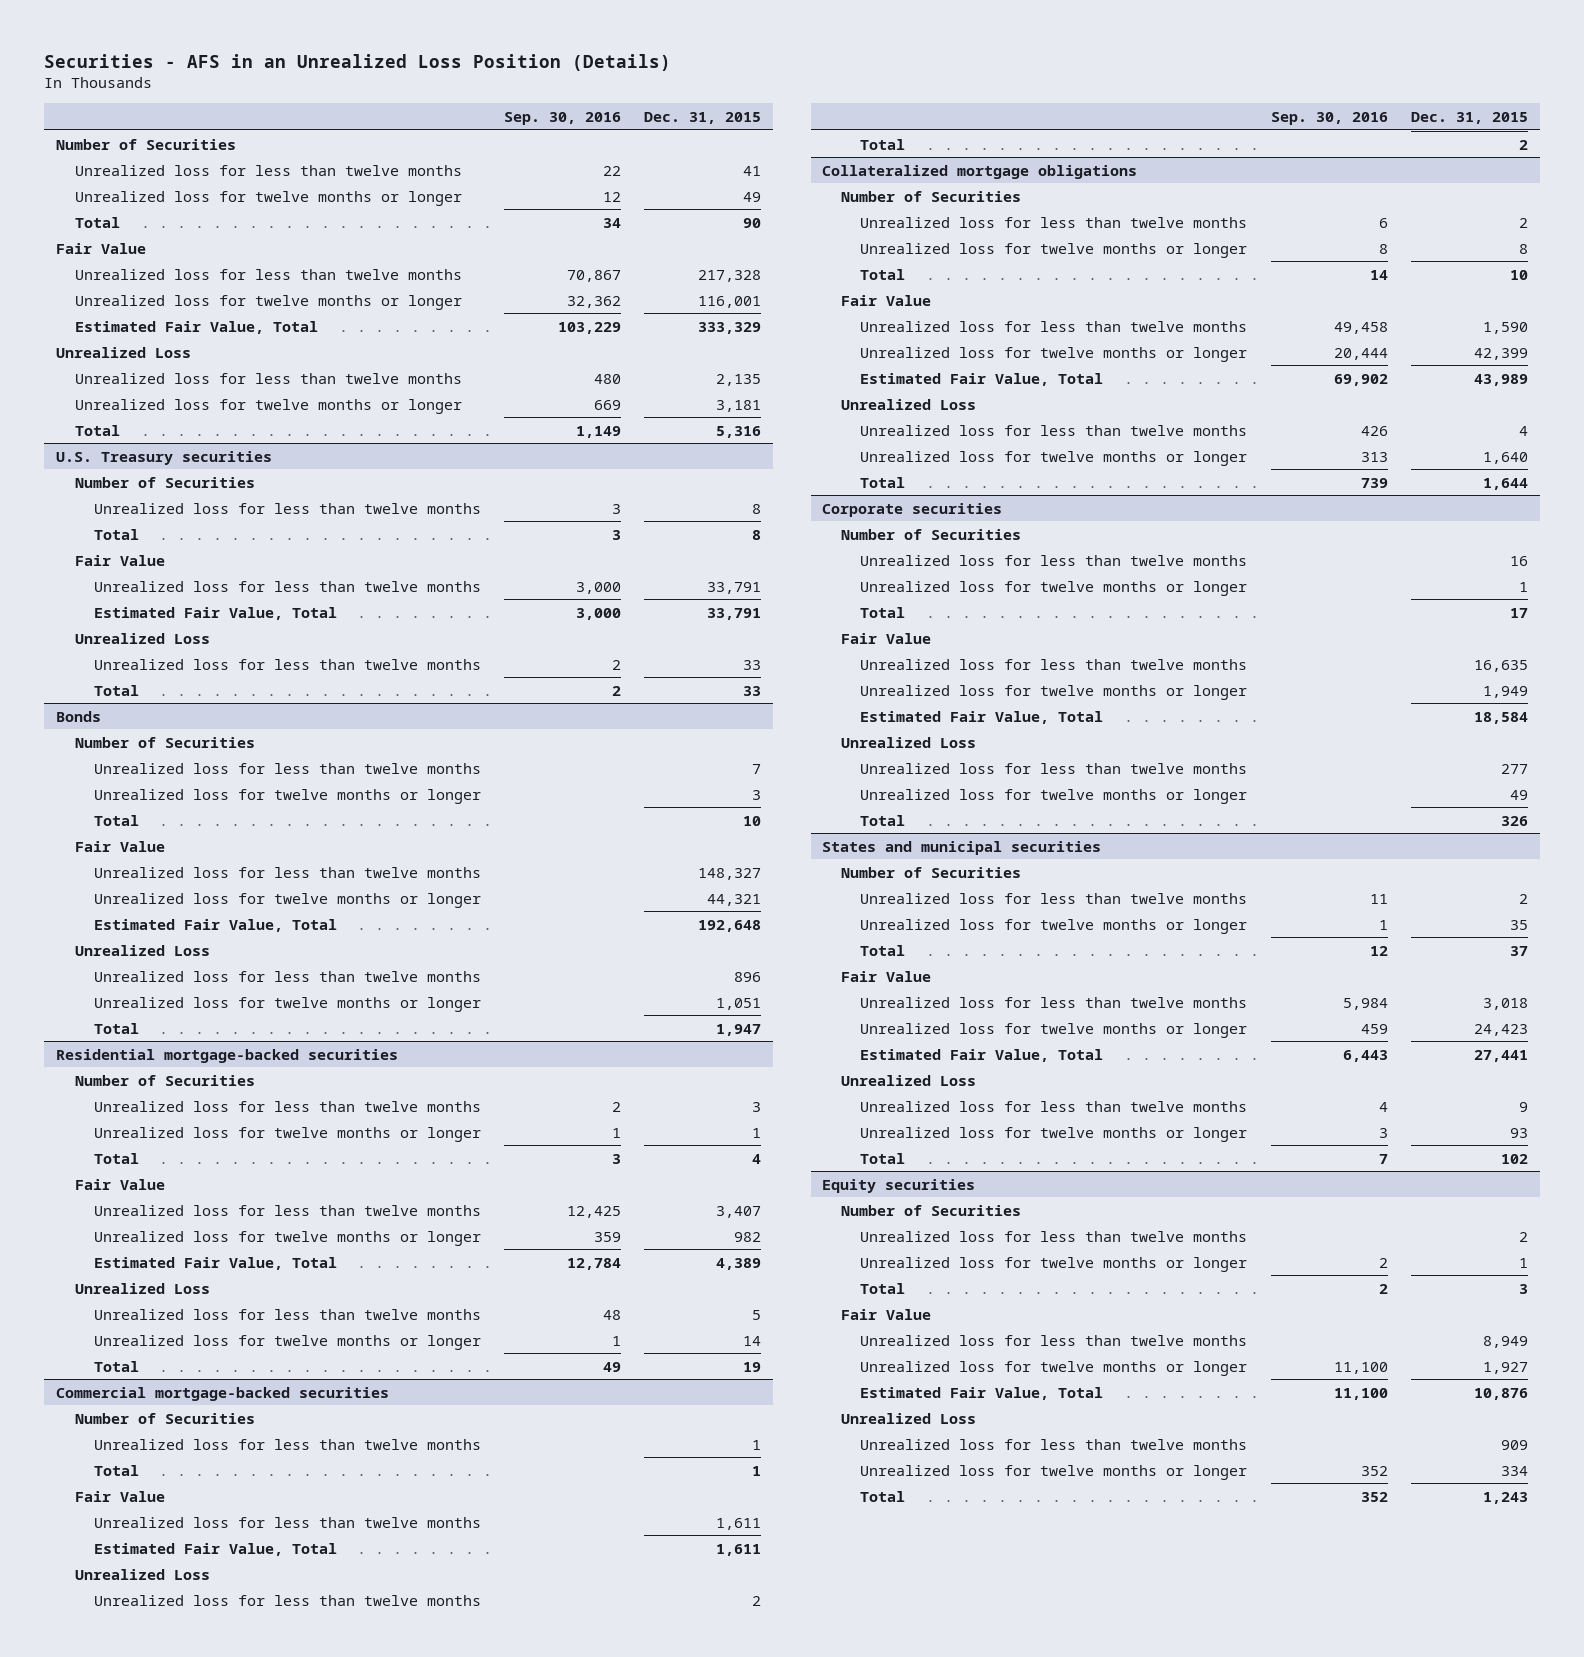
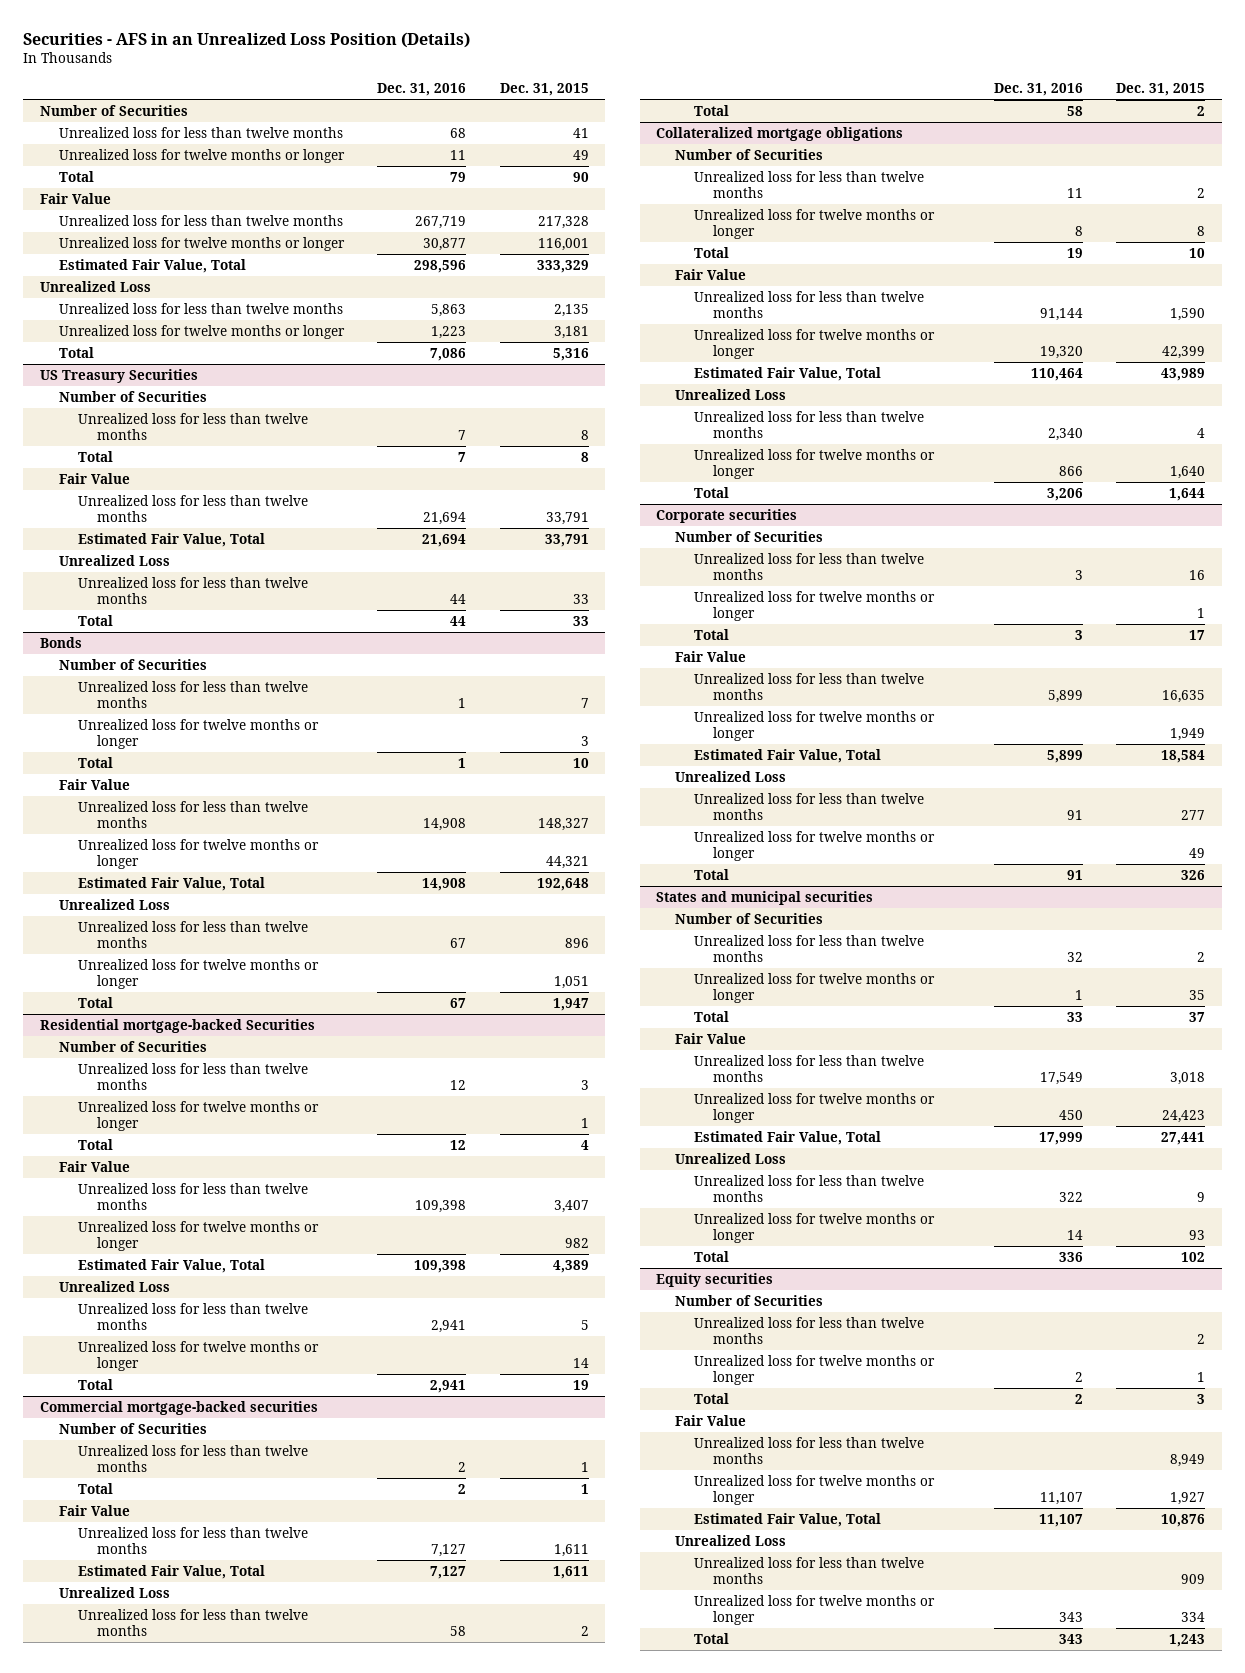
- | Sep. 30, 2016 | Dec. 31, 2015
+ | Dec. 31, 2016 | Dec. 31, 2015
- U.S. Treasury securities
+ US Treasury Securities
- Residential mortgage-backed securities
+ Residential mortgage-backed Securities

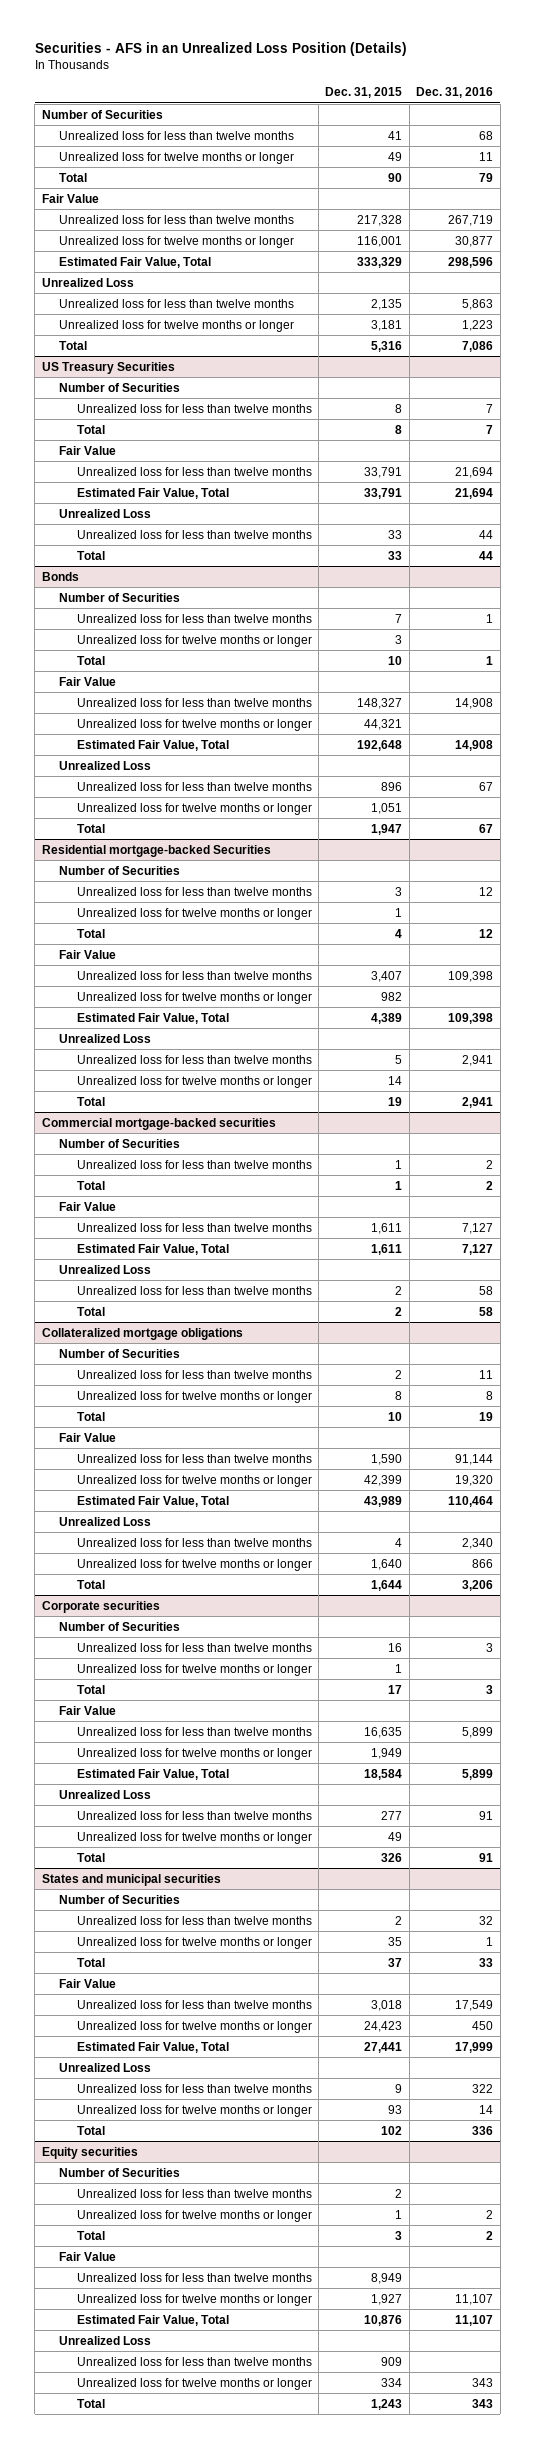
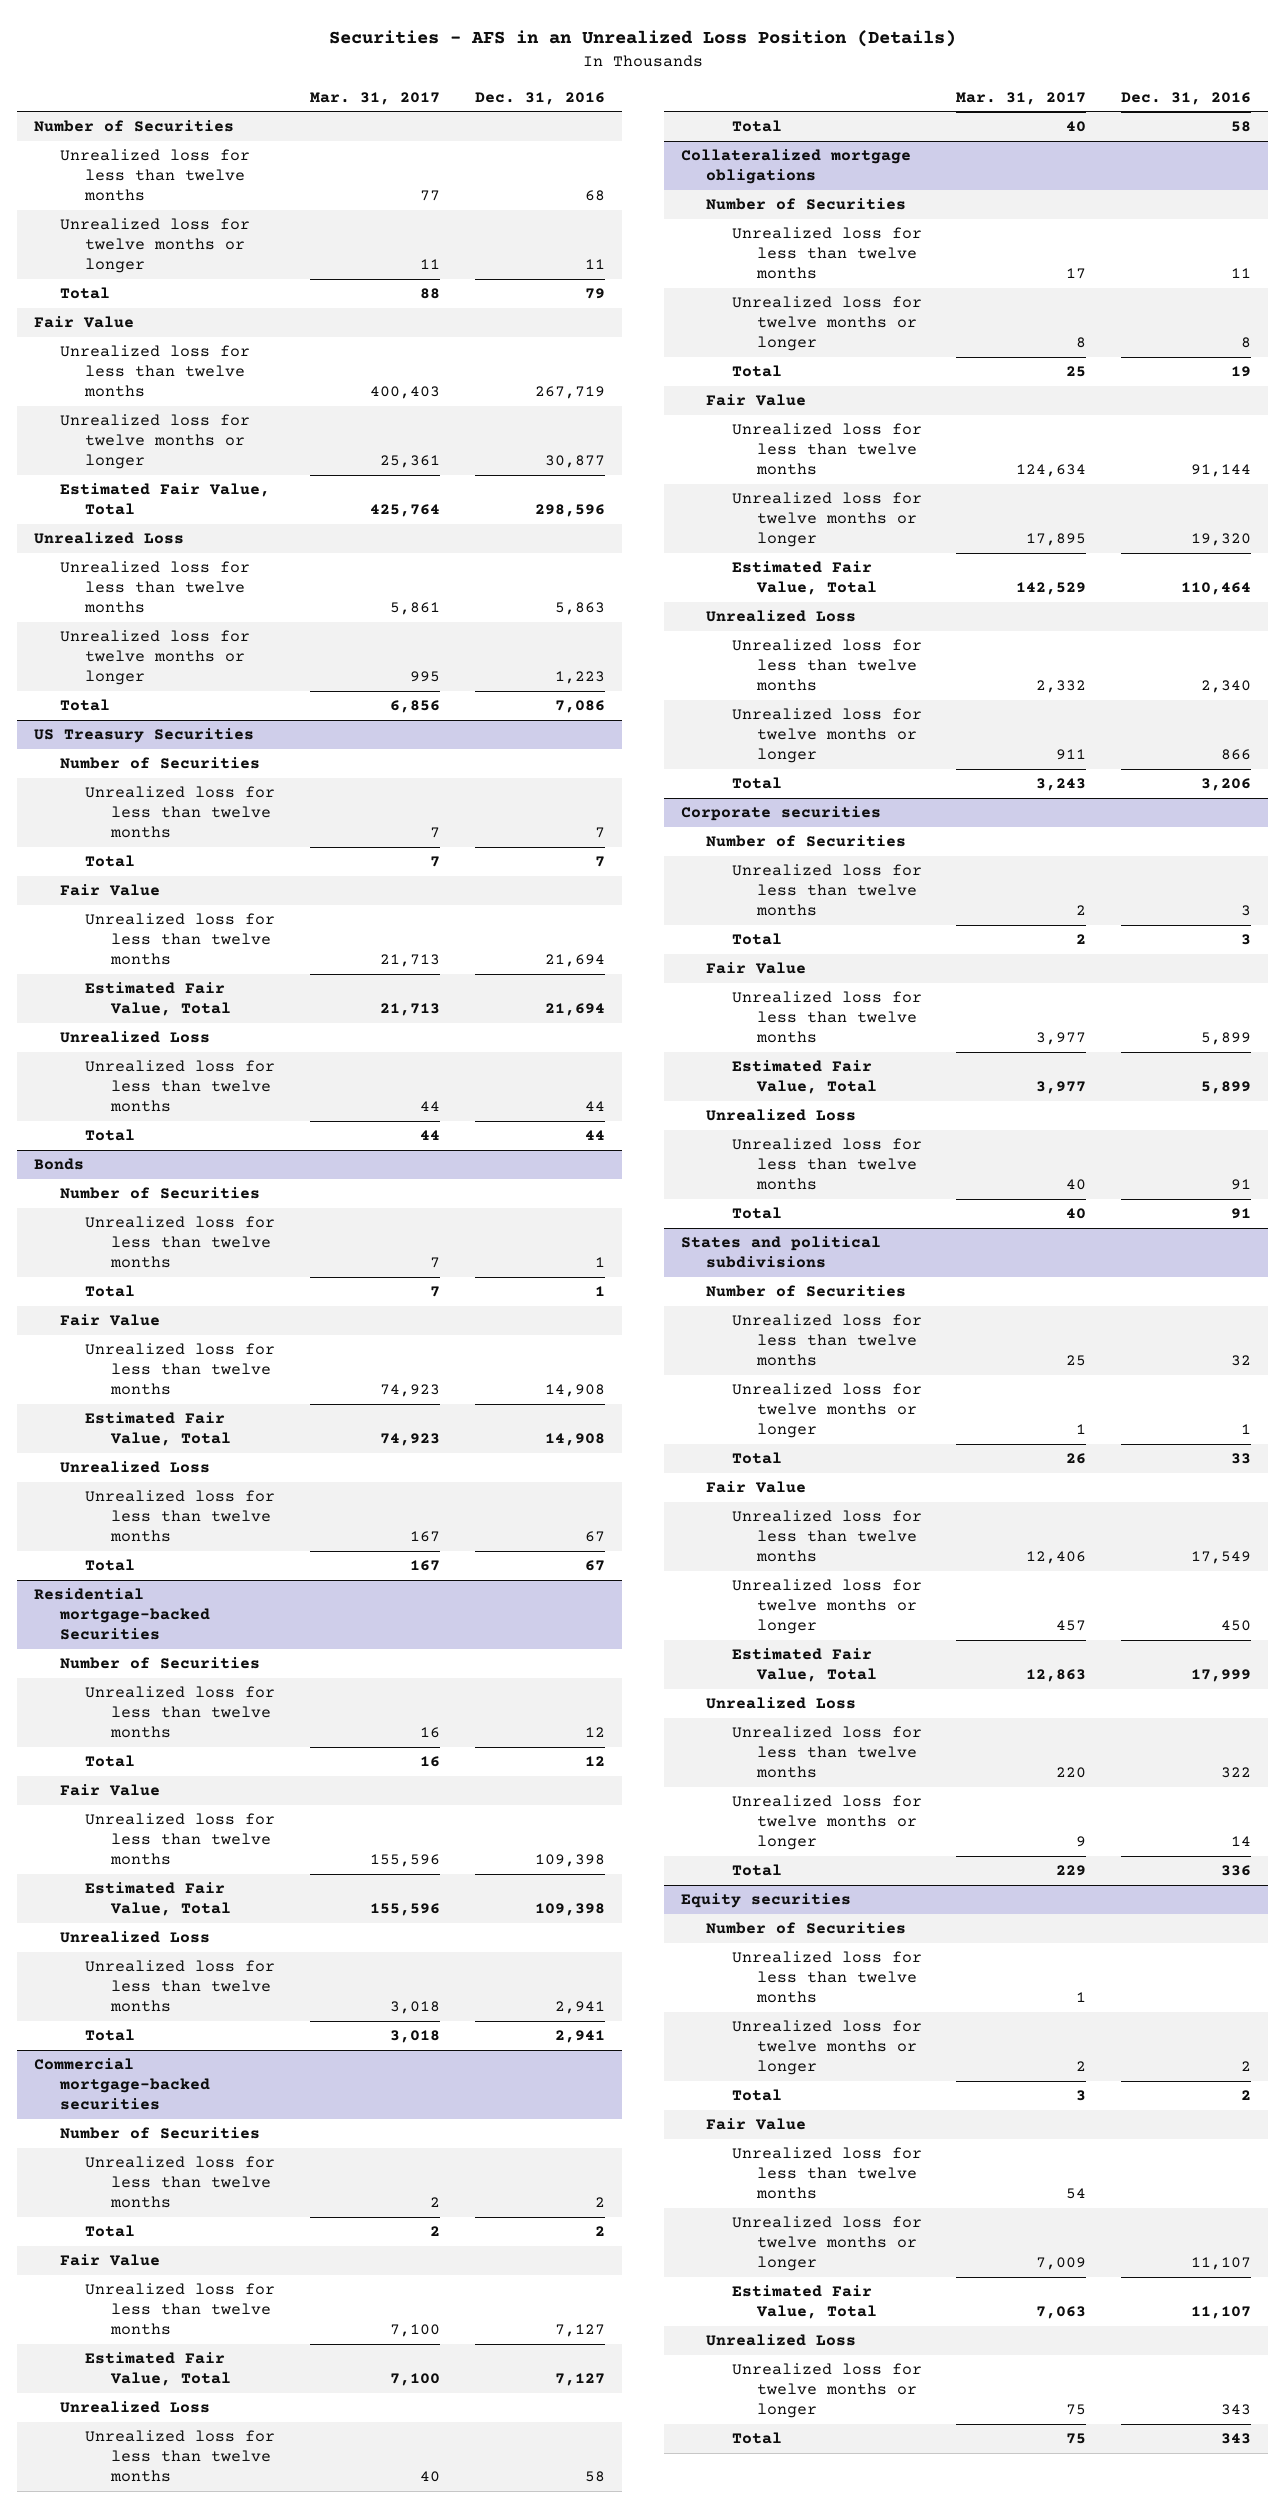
- | Dec. 31, 2015 | Dec. 31, 2016
+ | Mar. 31, 2017 | Dec. 31, 2016
@ Bonds
- Unrealized loss for twelve months or longer | 3 |
- Unrealized loss for twelve months or longer | 44,321 |
- Unrealized loss for twelve months or longer | 1,051 |
@ Residential mortgage-backed Securities
- Unrealized loss for twelve months or longer | 1 |
- Unrealized loss for twelve months or longer | 982 |
- Unrealized loss for twelve months or longer | 14 |
@ Corporate securities
- Unrealized loss for twelve months or longer | 1 |
- Unrealized loss for twelve months or longer | 1,949 |
- Unrealized loss for twelve months or longer | 49 |
- States and municipal securities
+ States and political subdivisions
@ Equity securities
- Unrealized loss for less than twelve months | 909 |

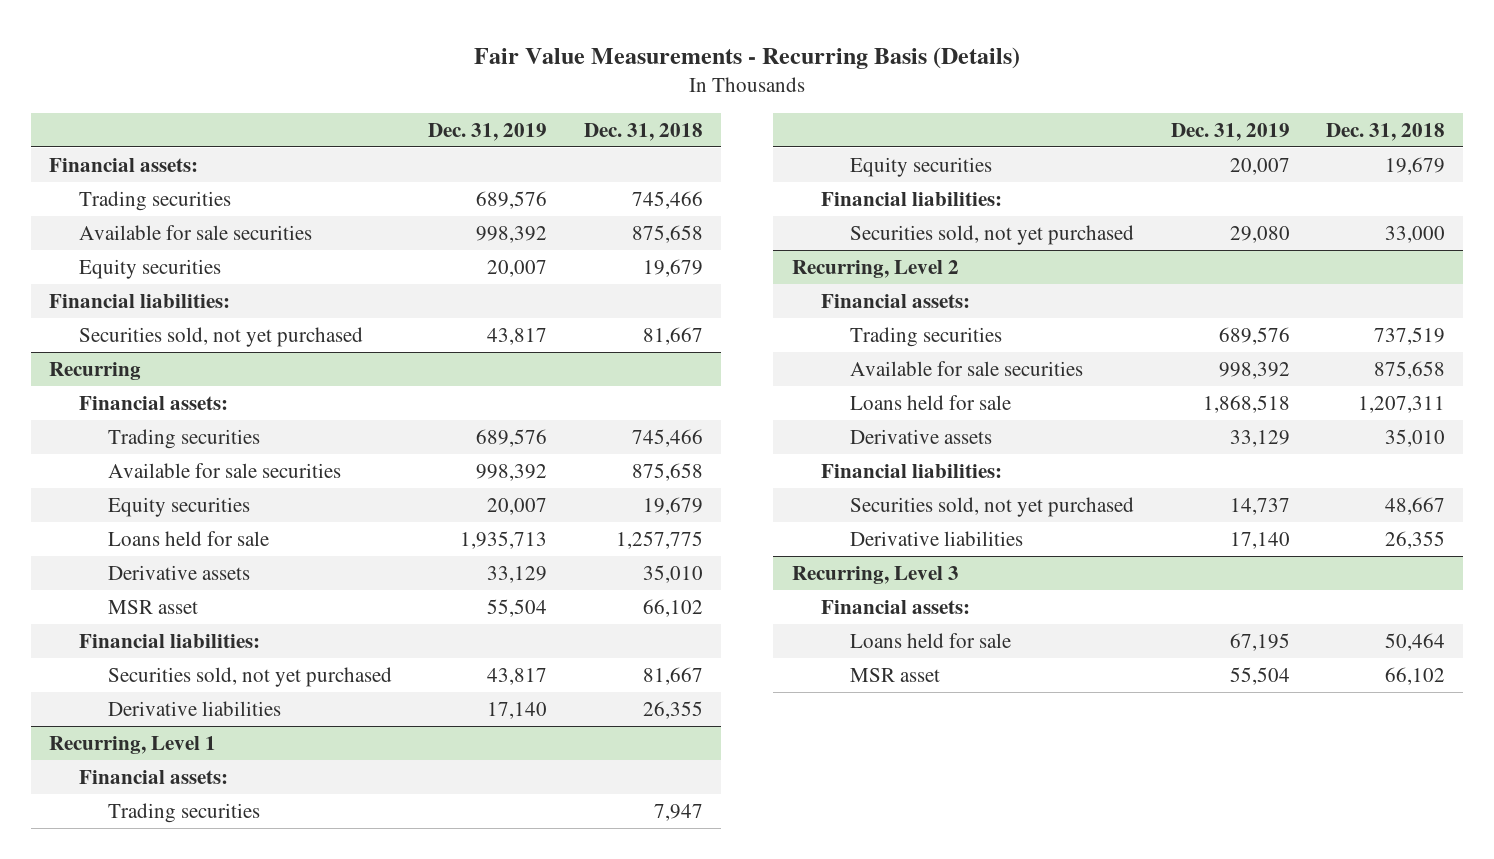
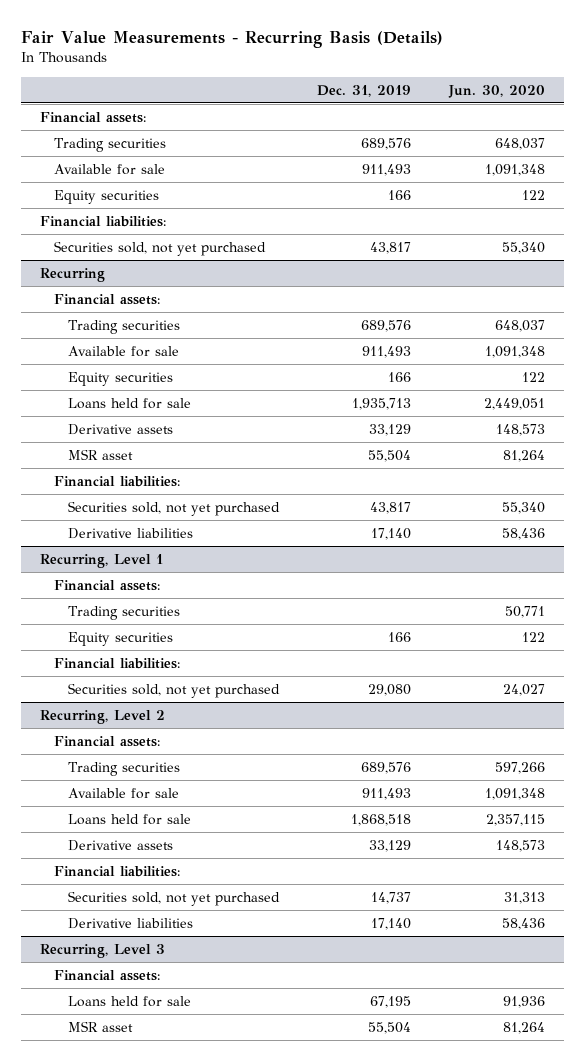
- | Dec. 31, 2019 | Dec. 31, 2018
+ | Dec. 31, 2019 | Jun. 30, 2020
- Available for sale securities | 998,392 | 875,658
- Equity securities | 20,007 | 19,679
+ Available for sale | 911,493 | 1,091,348
+ Equity securities | 166 | 122
@ Recurring
- Available for sale securities | 998,392 | 875,658
- Equity securities | 20,007 | 19,679
+ Available for sale | 911,493 | 1,091,348
+ Equity securities | 166 | 122
@ Recurring, Level 1
- Equity securities | 20,007 | 19,679
+ Equity securities | 166 | 122
@ Recurring, Level 2
- Available for sale securities | 998,392 | 875,658
+ Available for sale | 911,493 | 1,091,348

